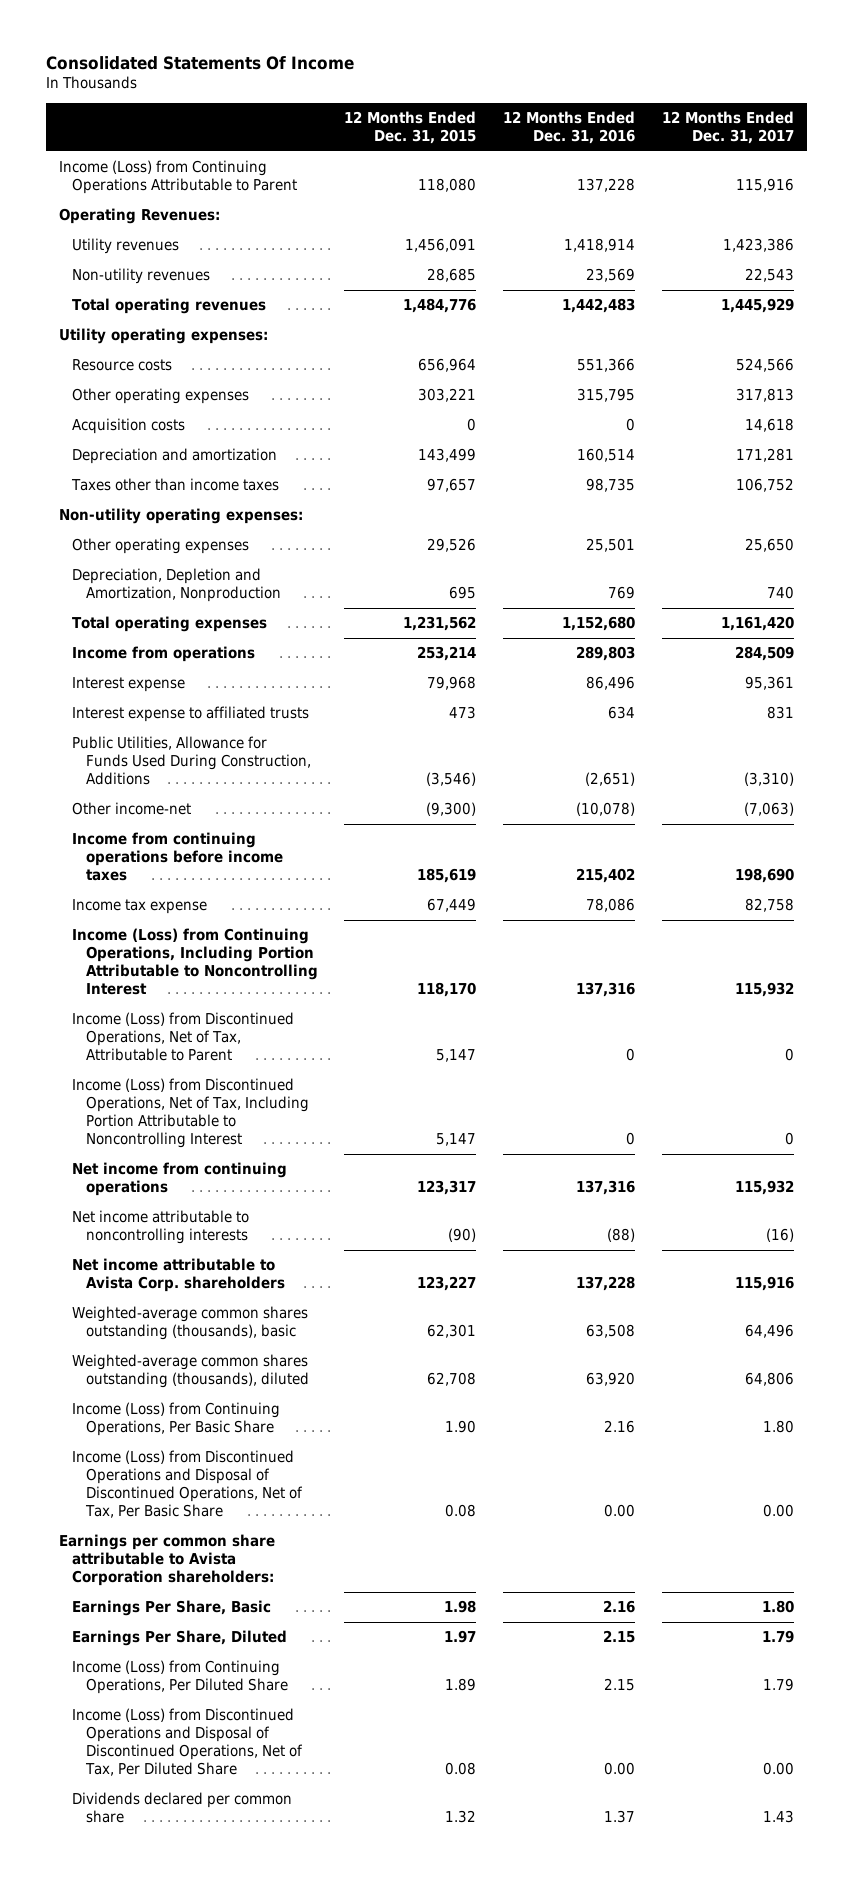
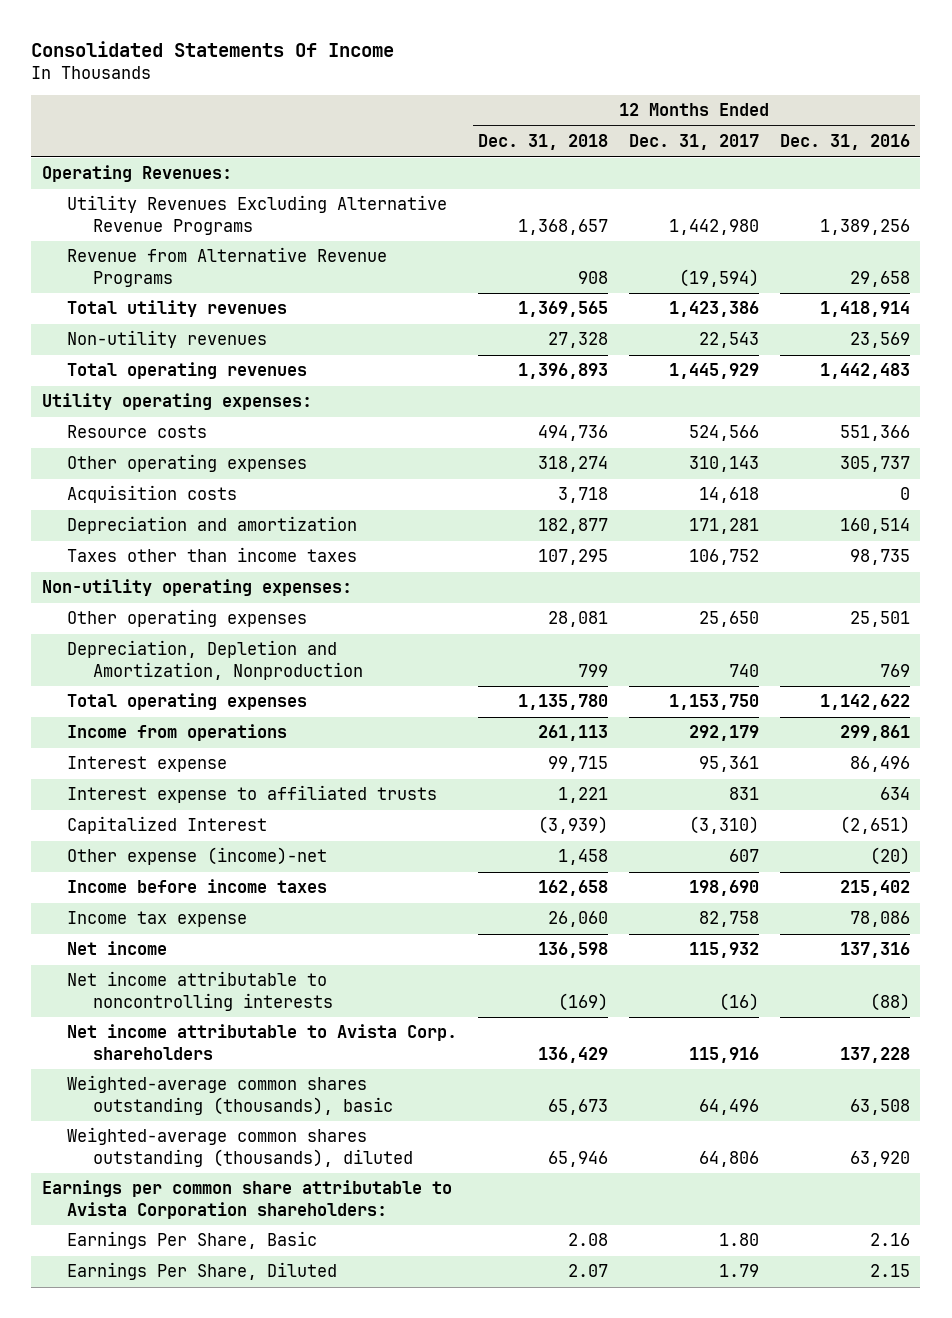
- | 12 Months Ended Dec. 31, 2015 | 12 Months Ended Dec. 31, 2016 | 12 Months Ended Dec. 31, 2017
+ | 12 Months Ended Dec. 31, 2018 | 12 Months Ended Dec. 31, 2017 | 12 Months Ended Dec. 31, 2016
- Income (Loss) from Continuing Operations Attributable to Parent | 118,080 | 137,228 | 115,916
- Utility revenues | 1,456,091 | 1,418,914 | 1,423,386
+ Utility Revenues Excluding Alternative Revenue Programs | 1,368,657 | 1,442,980 | 1,389,256
+ Revenue from Alternative Revenue Programs | 908 | (19,594) | 29,658
+ Total utility revenues | 1,369,565 | 1,423,386 | 1,418,914
- Other operating expenses | 303,221 | 315,795 | 317,813
+ Other operating expenses | 318,274 | 310,143 | 305,737
- Total operating expenses | 1,231,562 | 1,152,680 | 1,161,420
- Income from operations | 253,214 | 289,803 | 284,509
+ Total operating expenses | 1,135,780 | 1,153,750 | 1,142,622
+ Income from operations | 261,113 | 292,179 | 299,861
- Public Utilities, Allowance for Funds Used During Construction, Additions | (3,546) | (2,651) | (3,310)
- Other income-net | (9,300) | (10,078) | (7,063)
- Income from continuing operations before income taxes | 185,619 | 215,402 | 198,690
+ Capitalized Interest | (3,939) | (3,310) | (2,651)
+ Other expense (income)-net | 1,458 | 607 | (20)
+ Income before income taxes | 162,658 | 198,690 | 215,402
- Income (Loss) from Continuing Operations, Including Portion Attributable to Noncontrolling Interest | 118,170 | 137,316 | 115,932
- Income (Loss) from Discontinued Operations, Net of Tax, Attributable to Parent | 5,147 | 0 | 0
- Income (Loss) from Discontinued Operations, Net of Tax, Including Portion Attributable to Noncontrolling Interest | 5,147 | 0 | 0
- Net income from continuing operations | 123,317 | 137,316 | 115,932
+ Net income | 136,598 | 115,932 | 137,316
- Income (Loss) from Continuing Operations, Per Basic Share | 1.90 | 2.16 | 1.80
- Income (Loss) from Discontinued Operations and Disposal of Discontinued Operations, Net of Tax, Per Basic Share | 0.08 | 0.00 | 0.00
- Income (Loss) from Continuing Operations, Per Diluted Share | 1.89 | 2.15 | 1.79
- Income (Loss) from Discontinued Operations and Disposal of Discontinued Operations, Net of Tax, Per Diluted Share | 0.08 | 0.00 | 0.00
- Dividends declared per common share | 1.32 | 1.37 | 1.43

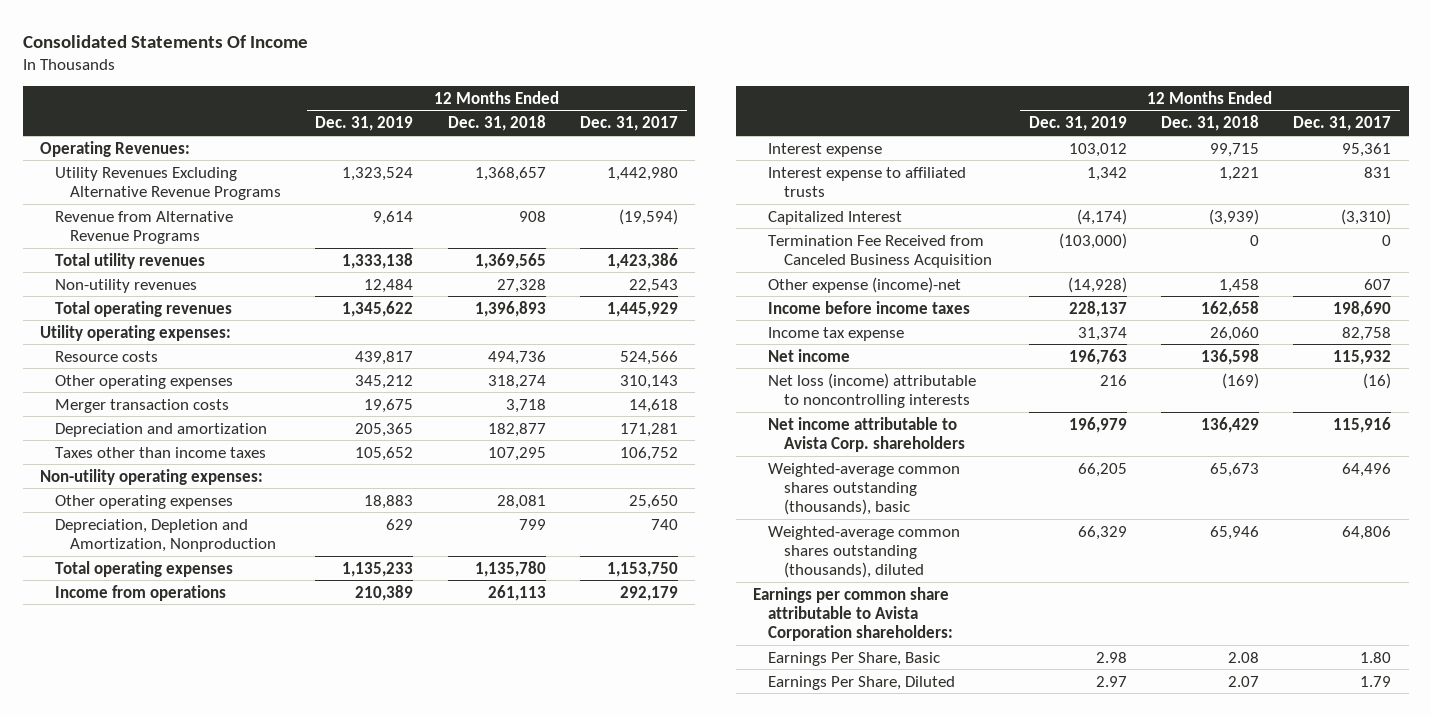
- | 12 Months Ended Dec. 31, 2018 | 12 Months Ended Dec. 31, 2017 | 12 Months Ended Dec. 31, 2016
+ | 12 Months Ended Dec. 31, 2019 | 12 Months Ended Dec. 31, 2018 | 12 Months Ended Dec. 31, 2017
- Acquisition costs | 3,718 | 14,618 | 0
+ Merger transaction costs | 19,675 | 3,718 | 14,618
+ Termination Fee Received from Canceled Business Acquisition | (103,000) | 0 | 0
- Net income attributable to noncontrolling interests | (169) | (16) | (88)
+ Net loss (income) attributable to noncontrolling interests | 216 | (169) | (16)

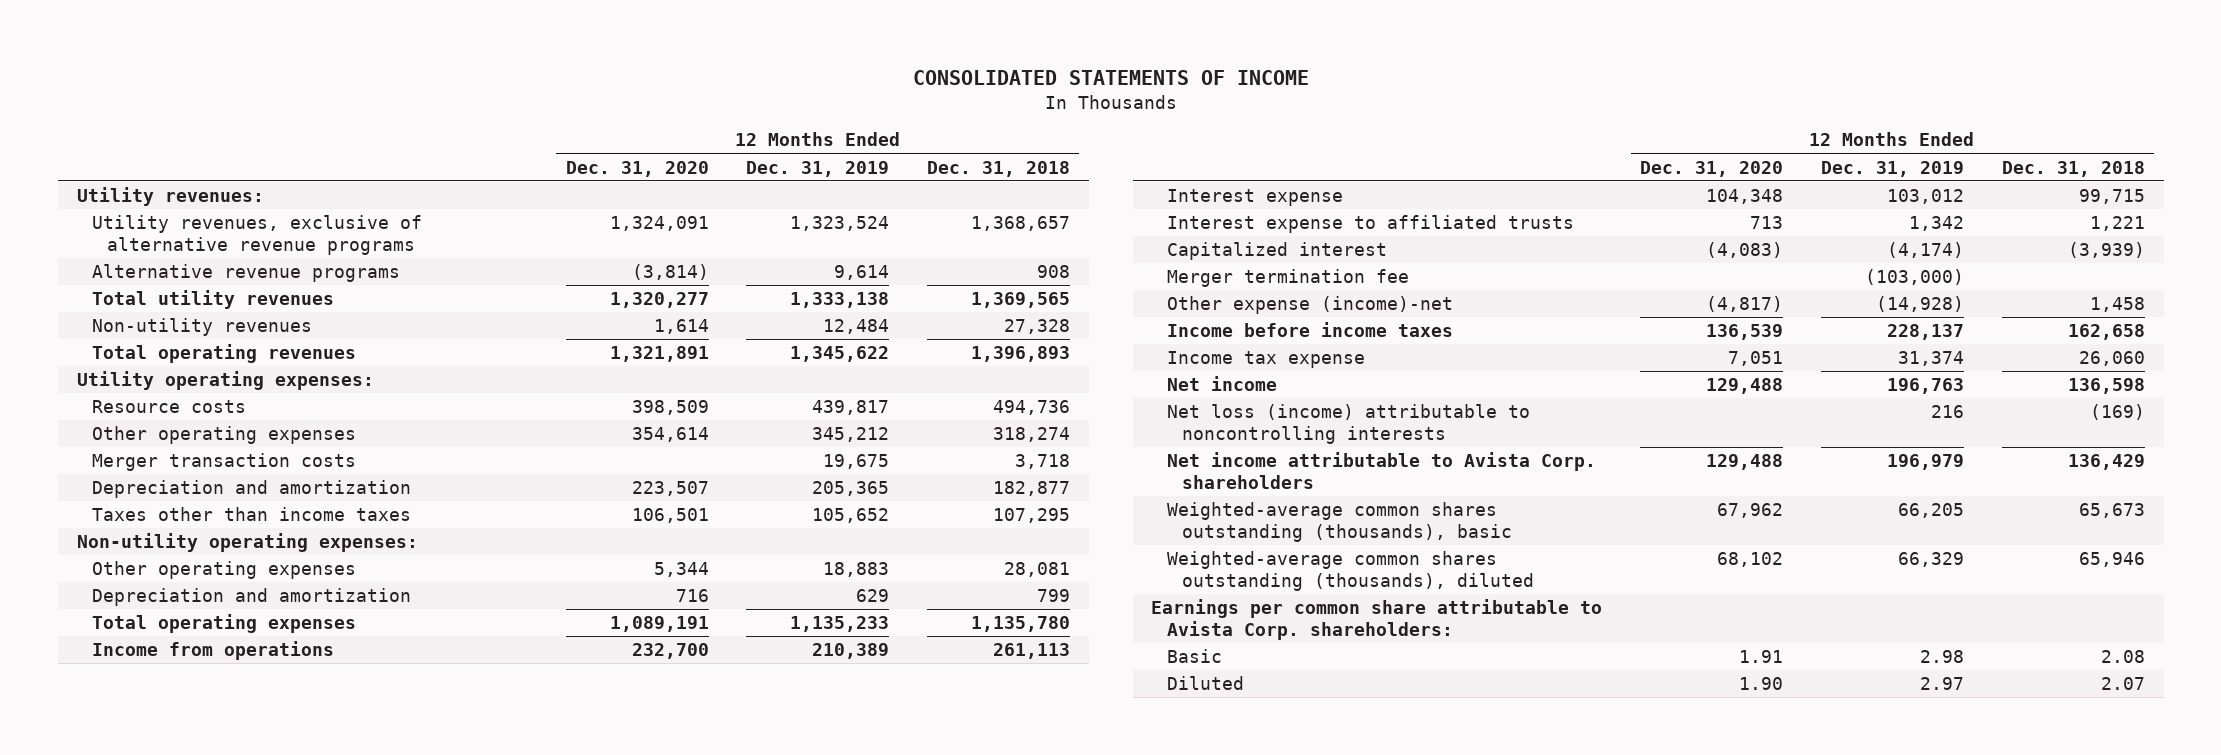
- Consolidated Statements Of Income
+ CONSOLIDATED STATEMENTS OF INCOME
- | 12 Months Ended Dec. 31, 2019 | 12 Months Ended Dec. 31, 2018 | 12 Months Ended Dec. 31, 2017
+ | 12 Months Ended Dec. 31, 2020 | 12 Months Ended Dec. 31, 2019 | 12 Months Ended Dec. 31, 2018
- Operating Revenues:
- Utility Revenues Excluding Alternative Revenue Programs | 1,323,524 | 1,368,657 | 1,442,980
- Revenue from Alternative Revenue Programs | 9,614 | 908 | (19,594)
+ Utility revenues:
+ Utility revenues, exclusive of alternative revenue programs | 1,324,091 | 1,323,524 | 1,368,657
+ Alternative revenue programs | (3,814) | 9,614 | 908
- Depreciation, Depletion and Amortization, Nonproduction | 629 | 799 | 740
+ Depreciation and amortization | 716 | 629 | 799
- Capitalized Interest | (4,174) | (3,939) | (3,310)
- Termination Fee Received from Canceled Business Acquisition | (103,000) | 0 | 0
+ Capitalized interest | (4,083) | (4,174) | (3,939)
+ Merger termination fee | | (103,000) |
- Earnings per common share attributable to Avista Corporation shareholders:
- Earnings Per Share, Basic | 2.98 | 2.08 | 1.80
- Earnings Per Share, Diluted | 2.97 | 2.07 | 1.79
+ Earnings per common share attributable to Avista Corp. shareholders:
+ Basic | 1.91 | 2.98 | 2.08
+ Diluted | 1.90 | 2.97 | 2.07

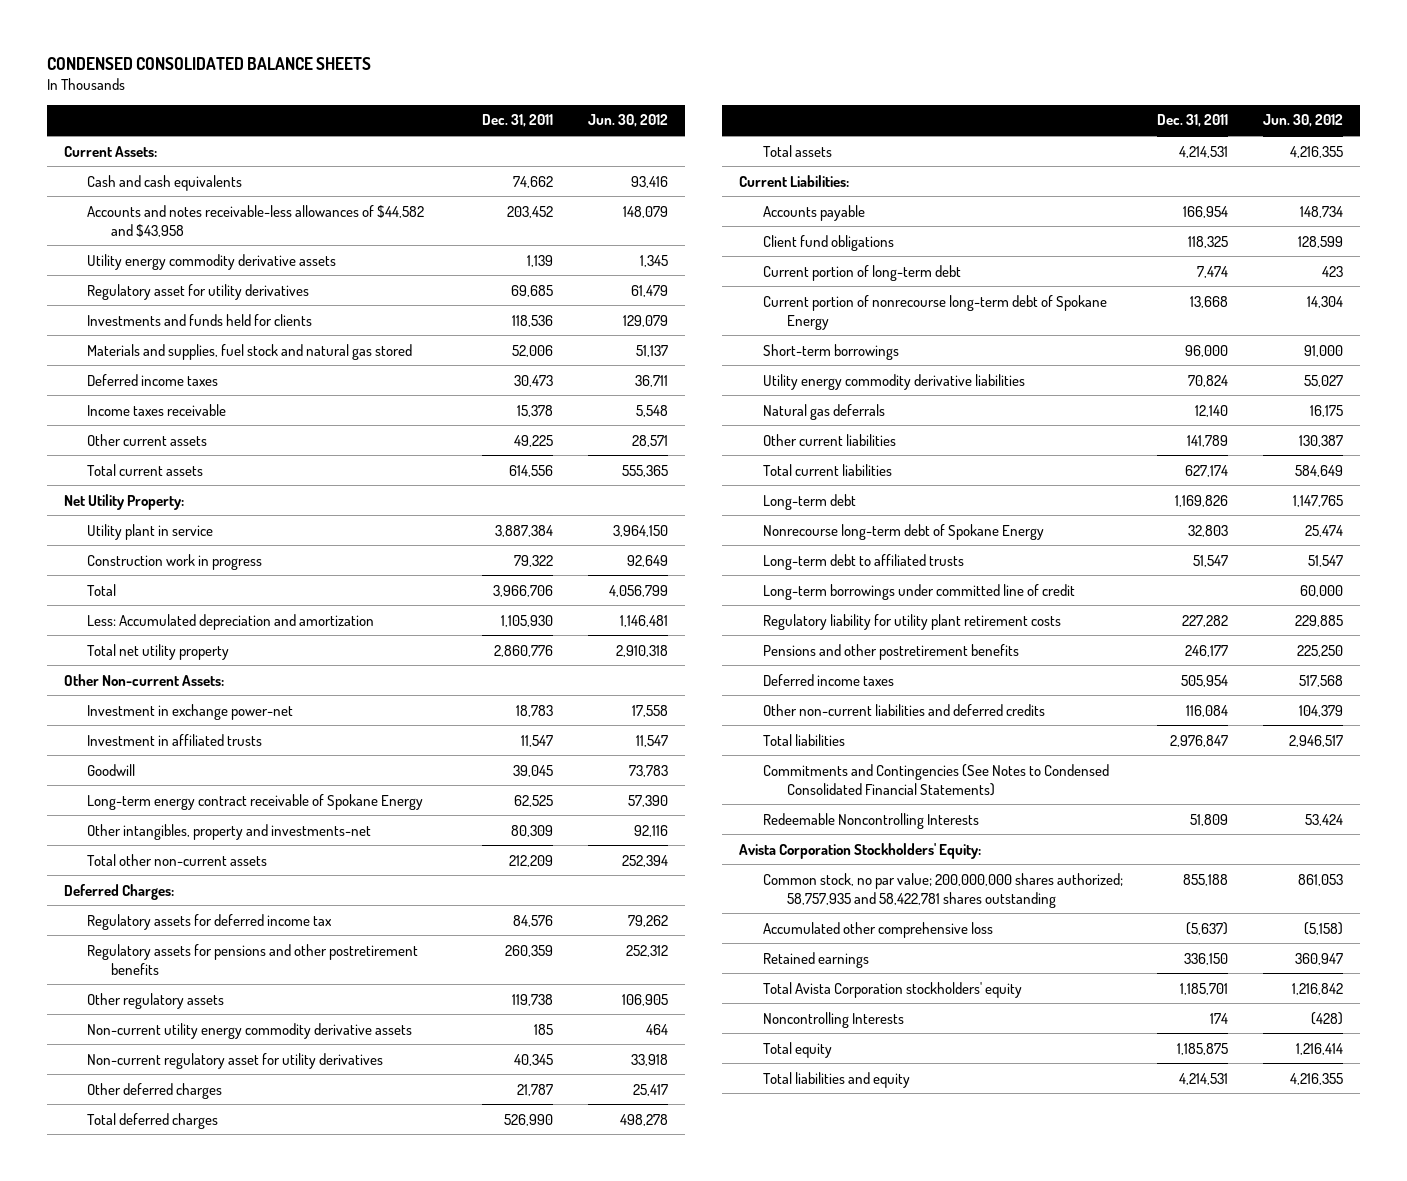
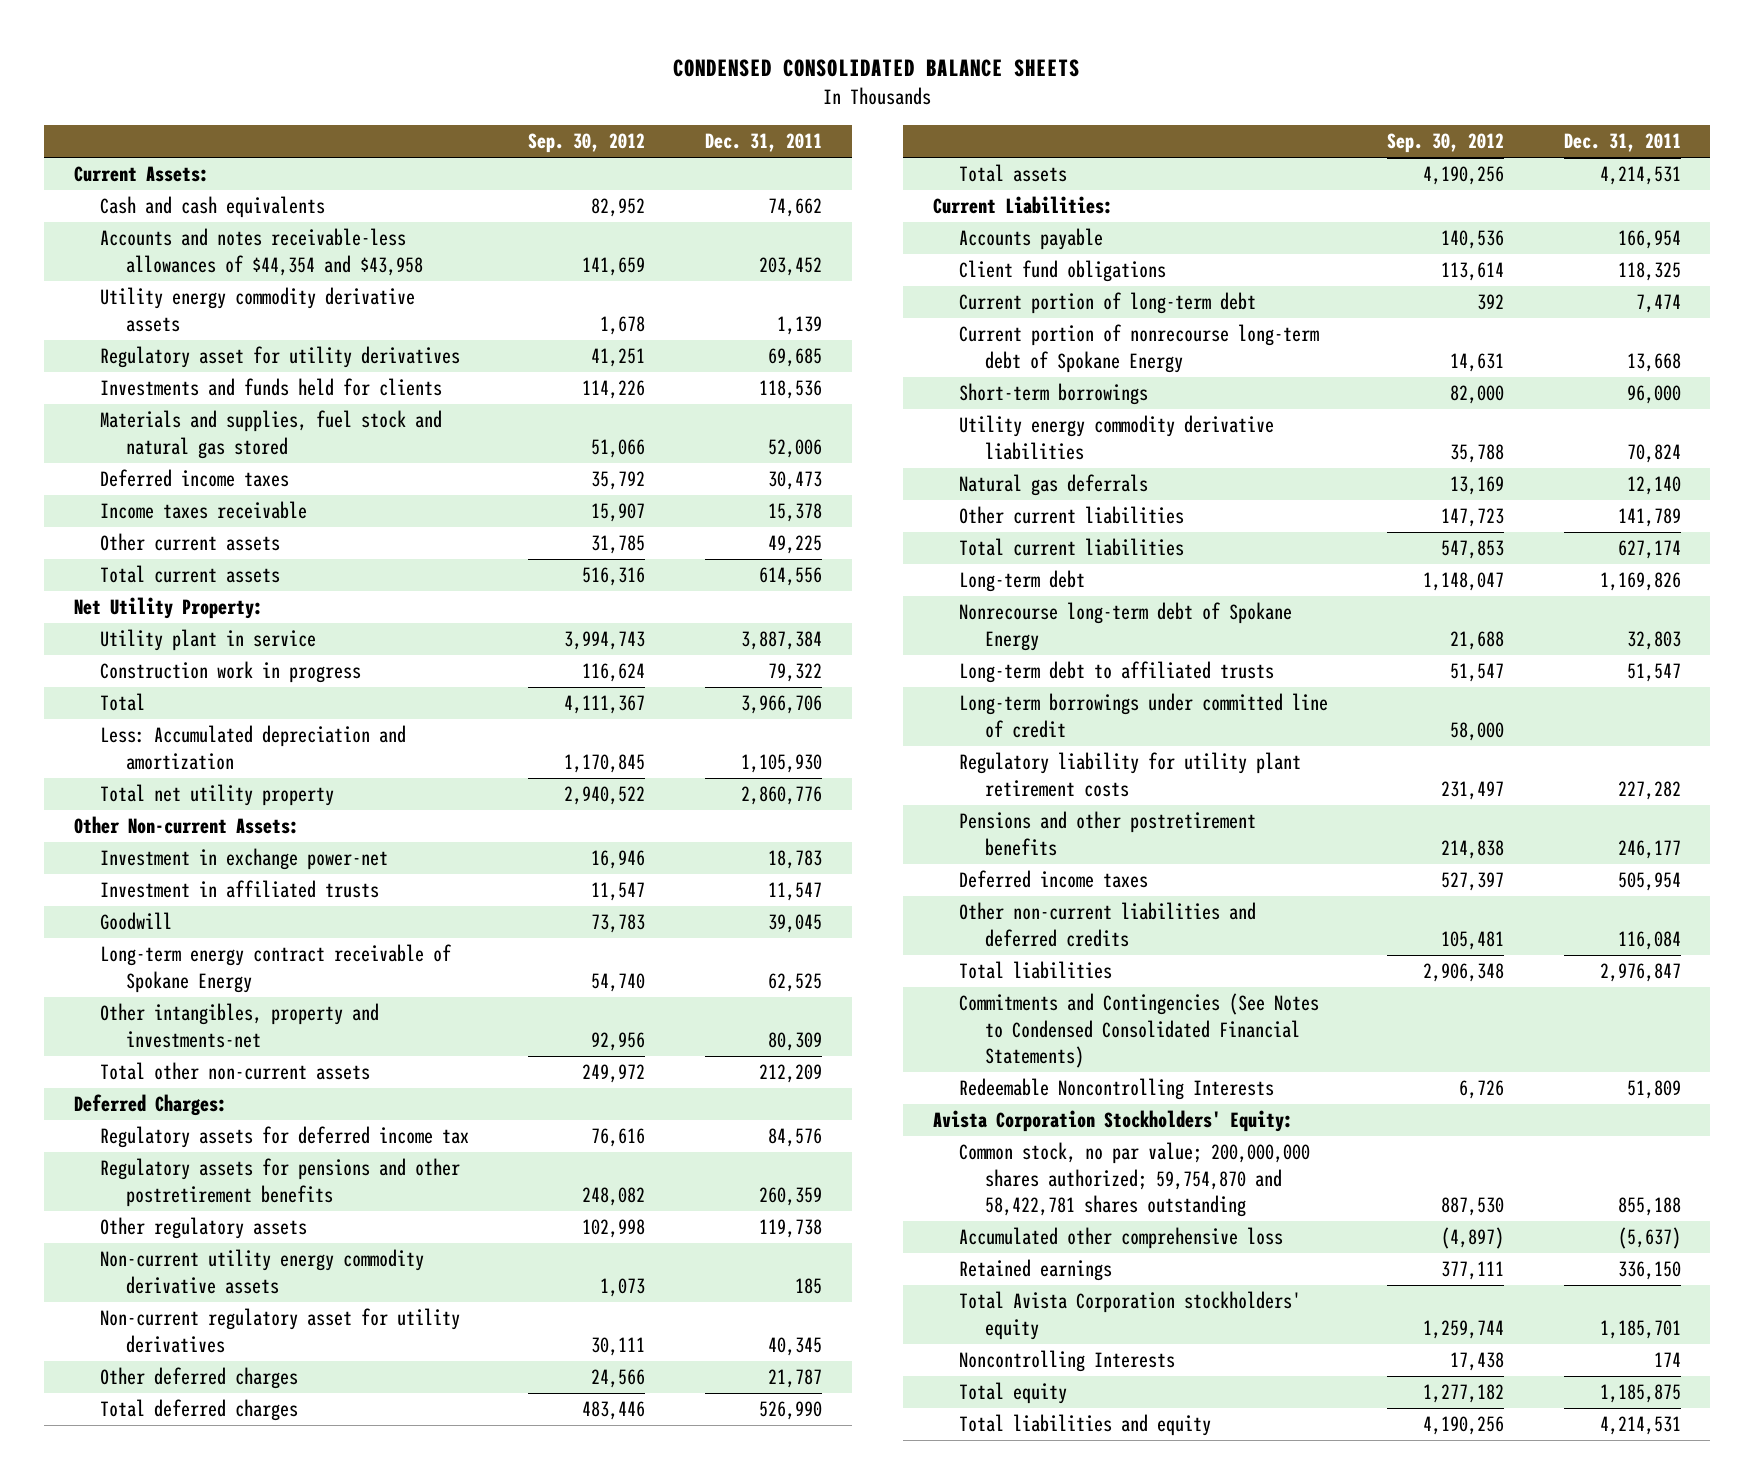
- | Dec. 31, 2011 | Jun. 30, 2012
+ | Sep. 30, 2012 | Dec. 31, 2011
- Accounts and notes receivable-less allowances of $44,582 and $43,958 | 203,452 | 148,079
+ Accounts and notes receivable-less allowances of $44,354 and $43,958 | 141,659 | 203,452
- Common stock, no par value; 200,000,000 shares authorized; 58,757,935 and 58,422,781 shares outstanding | 855,188 | 861,053
+ Common stock, no par value; 200,000,000 shares authorized; 59,754,870 and 58,422,781 shares outstanding | 887,530 | 855,188

